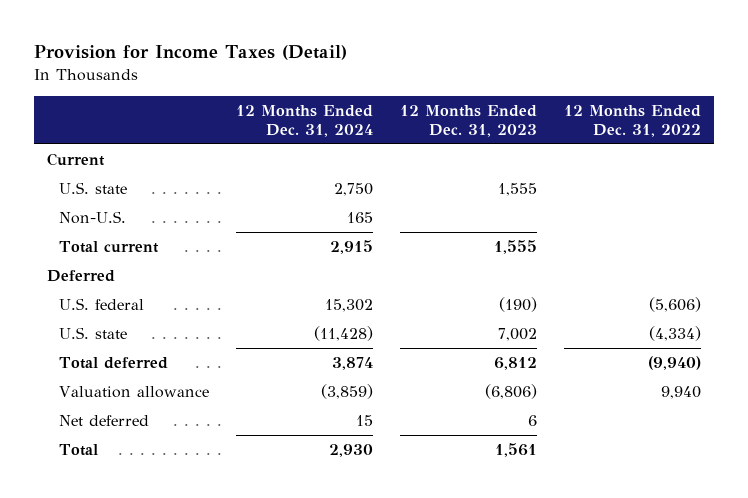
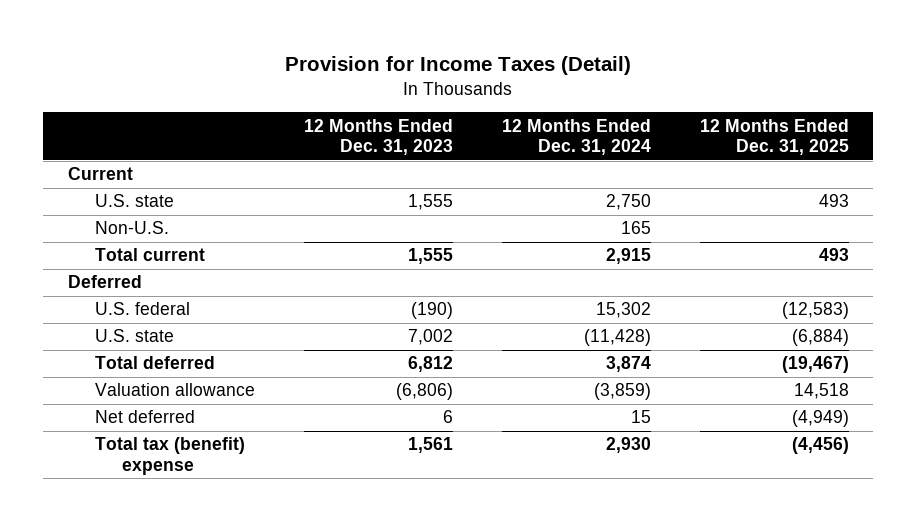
- | 12 Months Ended Dec. 31, 2024 | 12 Months Ended Dec. 31, 2023 | 12 Months Ended Dec. 31, 2022
+ | 12 Months Ended Dec. 31, 2023 | 12 Months Ended Dec. 31, 2024 | 12 Months Ended Dec. 31, 2025
- Total | 2,930 | 1,561 |
+ Total tax (benefit) expense | 1,561 | 2,930 | (4,456)

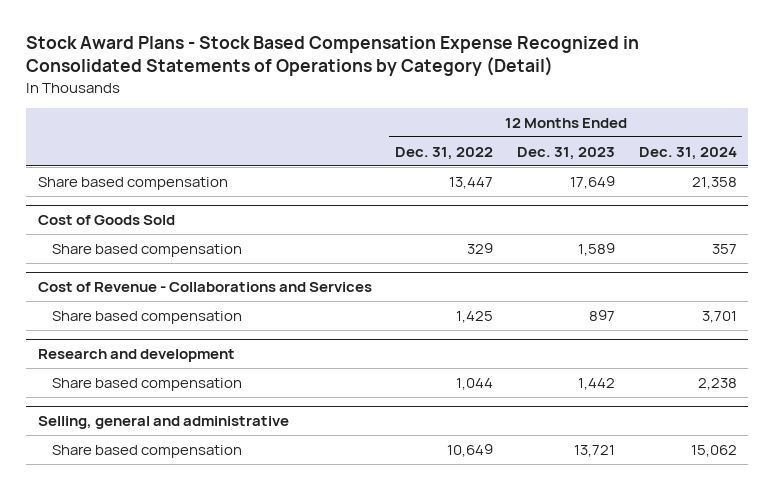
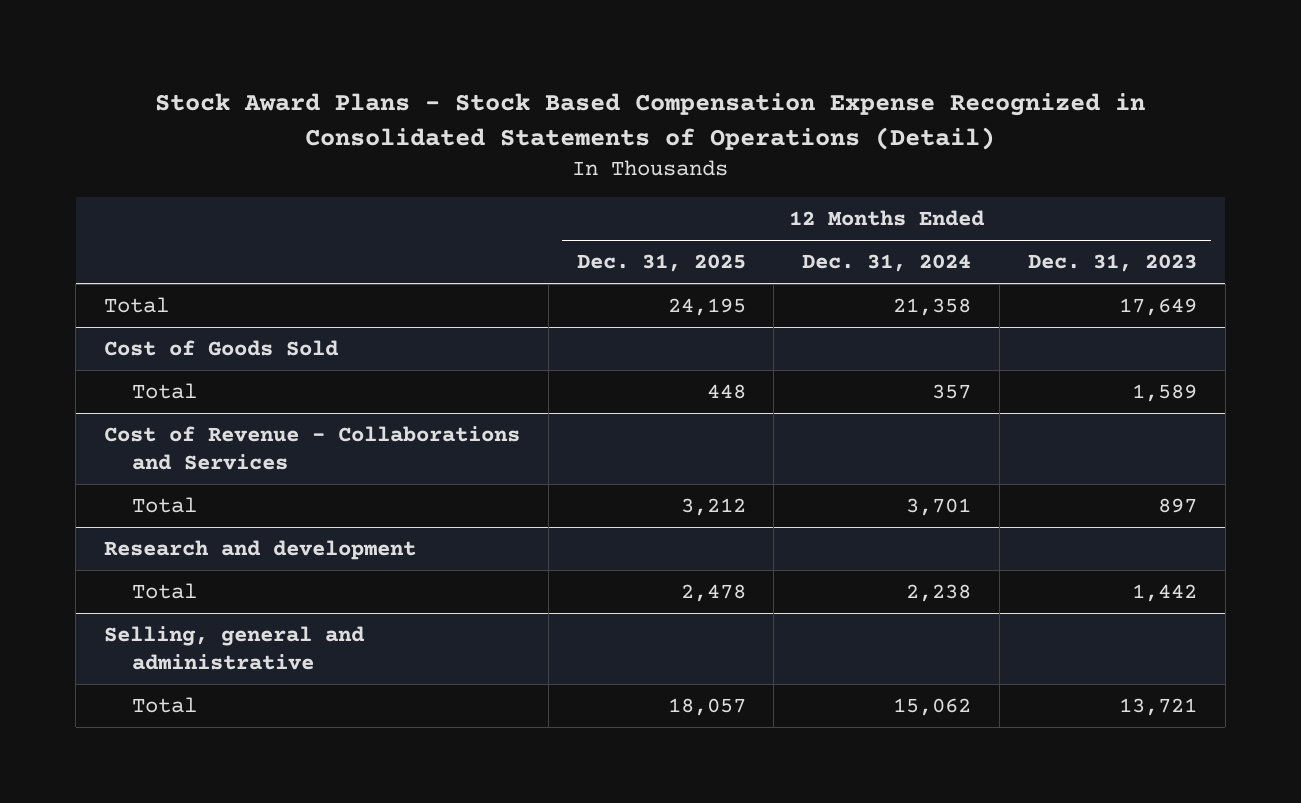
- Stock Award Plans - Stock Based Compensation Expense Recognized in Consolidated Statements of Operations by Category (Detail)
+ Stock Award Plans - Stock Based Compensation Expense Recognized in Consolidated Statements of Operations (Detail)
- | 12 Months Ended Dec. 31, 2022 | 12 Months Ended Dec. 31, 2023 | 12 Months Ended Dec. 31, 2024
+ | 12 Months Ended Dec. 31, 2025 | 12 Months Ended Dec. 31, 2024 | 12 Months Ended Dec. 31, 2023
- Share based compensation | 13,447 | 17,649 | 21,358
+ Total | 24,195 | 21,358 | 17,649
@ Cost of Goods Sold
- Share based compensation | 329 | 1,589 | 357
+ Total | 448 | 357 | 1,589
@ Cost of Revenue - Collaborations and Services
- Share based compensation | 1,425 | 897 | 3,701
+ Total | 3,212 | 3,701 | 897
@ Research and development
- Share based compensation | 1,044 | 1,442 | 2,238
+ Total | 2,478 | 2,238 | 1,442
@ Selling, general and administrative
- Share based compensation | 10,649 | 13,721 | 15,062
+ Total | 18,057 | 15,062 | 13,721

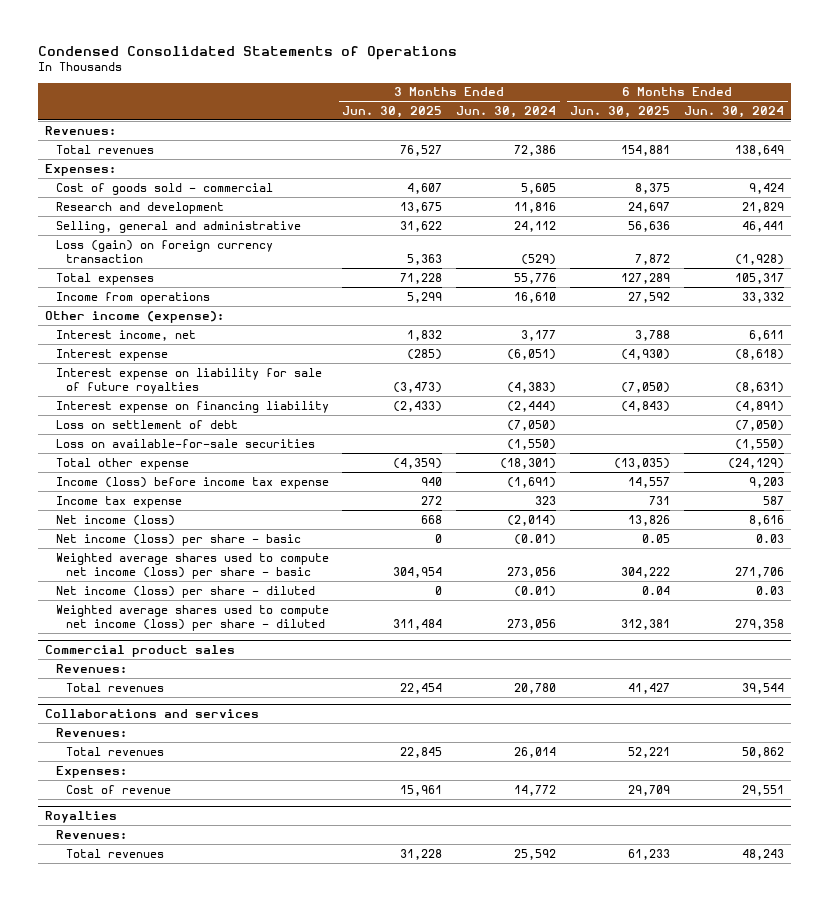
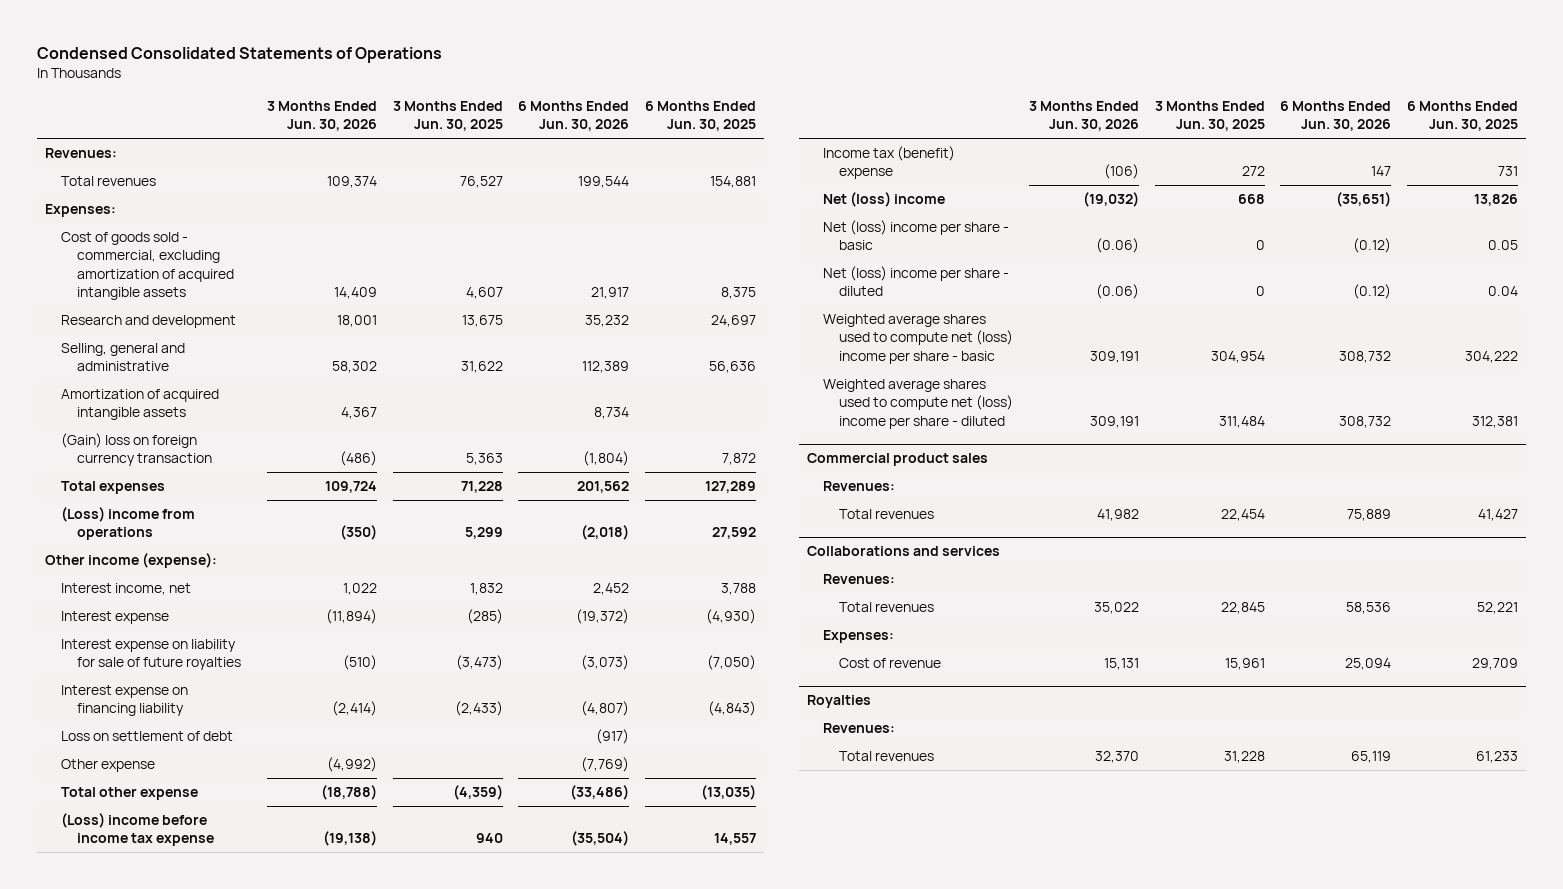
- | 3 Months Ended Jun. 30, 2025 | 3 Months Ended Jun. 30, 2024 | 6 Months Ended Jun. 30, 2025 | 6 Months Ended Jun. 30, 2024
+ | 3 Months Ended Jun. 30, 2026 | 3 Months Ended Jun. 30, 2025 | 6 Months Ended Jun. 30, 2026 | 6 Months Ended Jun. 30, 2025
- Cost of goods sold - commercial | 4,607 | 5,605 | 8,375 | 9,424
+ Cost of goods sold - commercial, excluding amortization of acquired intangible assets | 14,409 | 4,607 | 21,917 | 8,375
- Loss (gain) on foreign currency transaction | 5,363 | (529) | 7,872 | (1,928)
+ Amortization of acquired intangible assets | 4,367 | | 8,734 |
+ (Gain) loss on foreign currency transaction | (486) | 5,363 | (1,804) | 7,872
- Income from operations | 5,299 | 16,610 | 27,592 | 33,332
+ (Loss) income from operations | (350) | 5,299 | (2,018) | 27,592
- Loss on available-for-sale securities | | (1,550) | | (1,550)
+ Other expense | (4,992) | | (7,769) |
- Income (loss) before income tax expense | 940 | (1,691) | 14,557 | 9,203
- Income tax expense | 272 | 323 | 731 | 587
- Net income (loss) | 668 | (2,014) | 13,826 | 8,616
- Net income (loss) per share - basic | 0 | (0.01) | 0.05 | 0.03
- Weighted average shares used to compute net income (loss) per share - basic | 304,954 | 273,056 | 304,222 | 271,706
- Net income (loss) per share - diluted | 0 | (0.01) | 0.04 | 0.03
- Weighted average shares used to compute net income (loss) per share - diluted | 311,484 | 273,056 | 312,381 | 279,358
+ (Loss) income before income tax expense | (19,138) | 940 | (35,504) | 14,557
+ Income tax (benefit) expense | (106) | 272 | 147 | 731
+ Net (loss) income | (19,032) | 668 | (35,651) | 13,826
+ Net (loss) income per share - basic | (0.06) | 0 | (0.12) | 0.05
+ Net (loss) income per share - diluted | (0.06) | 0 | (0.12) | 0.04
+ Weighted average shares used to compute net (loss) income per share - basic | 309,191 | 304,954 | 308,732 | 304,222
+ Weighted average shares used to compute net (loss) income per share - diluted | 309,191 | 311,484 | 308,732 | 312,381

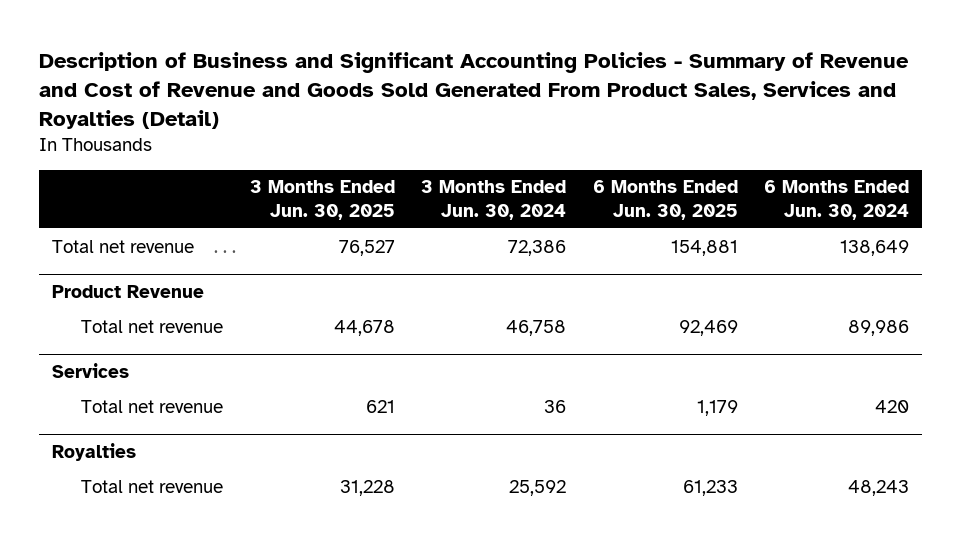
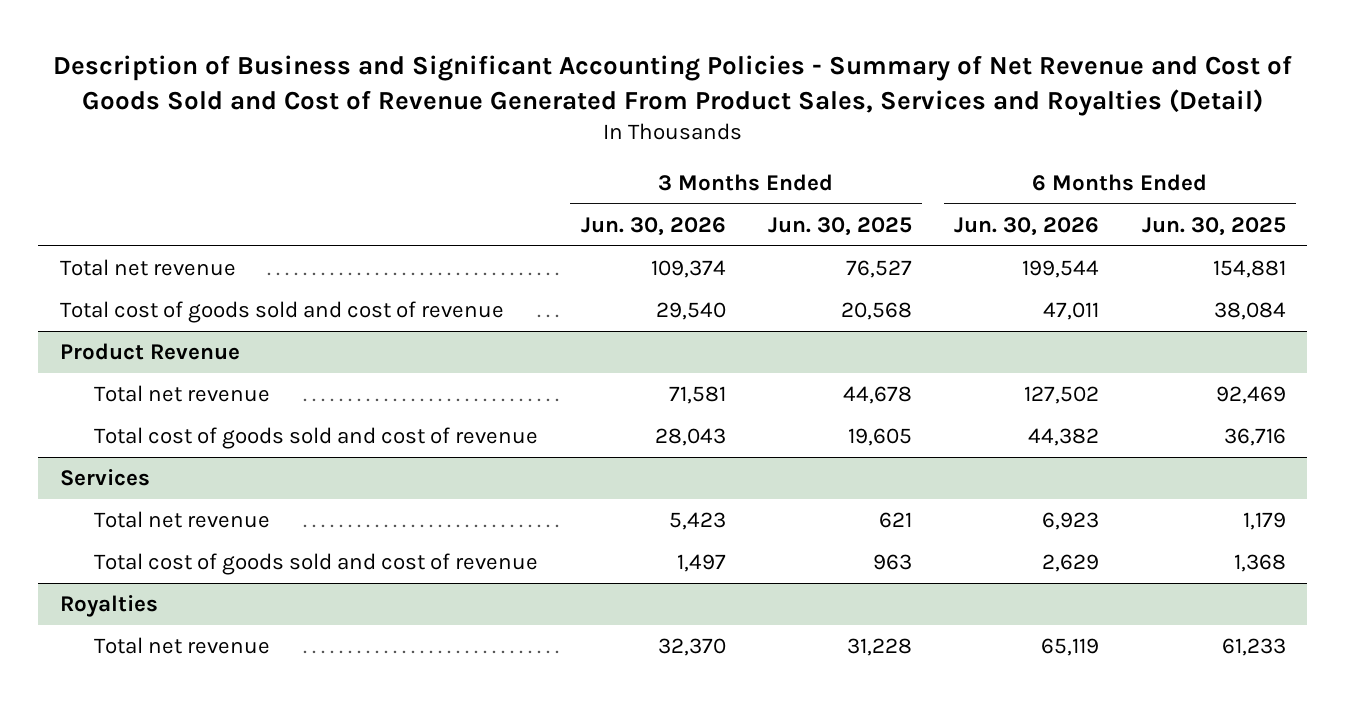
- Description of Business and Significant Accounting Policies - Summary of Revenue and Cost of Revenue and Goods Sold Generated From Product Sales, Services and Royalties (Detail)
+ Description of Business and Significant Accounting Policies - Summary of Net Revenue and Cost of Goods Sold and Cost of Revenue Generated From Product Sales, Services and Royalties (Detail)
- | 3 Months Ended Jun. 30, 2025 | 3 Months Ended Jun. 30, 2024 | 6 Months Ended Jun. 30, 2025 | 6 Months Ended Jun. 30, 2024
+ | 3 Months Ended Jun. 30, 2026 | 3 Months Ended Jun. 30, 2025 | 6 Months Ended Jun. 30, 2026 | 6 Months Ended Jun. 30, 2025
+ Total cost of goods sold and cost of revenue | 29,540 | 20,568 | 47,011 | 38,084
@ Product Revenue
+ Total cost of goods sold and cost of revenue | 28,043 | 19,605 | 44,382 | 36,716
@ Services
+ Total cost of goods sold and cost of revenue | 1,497 | 963 | 2,629 | 1,368

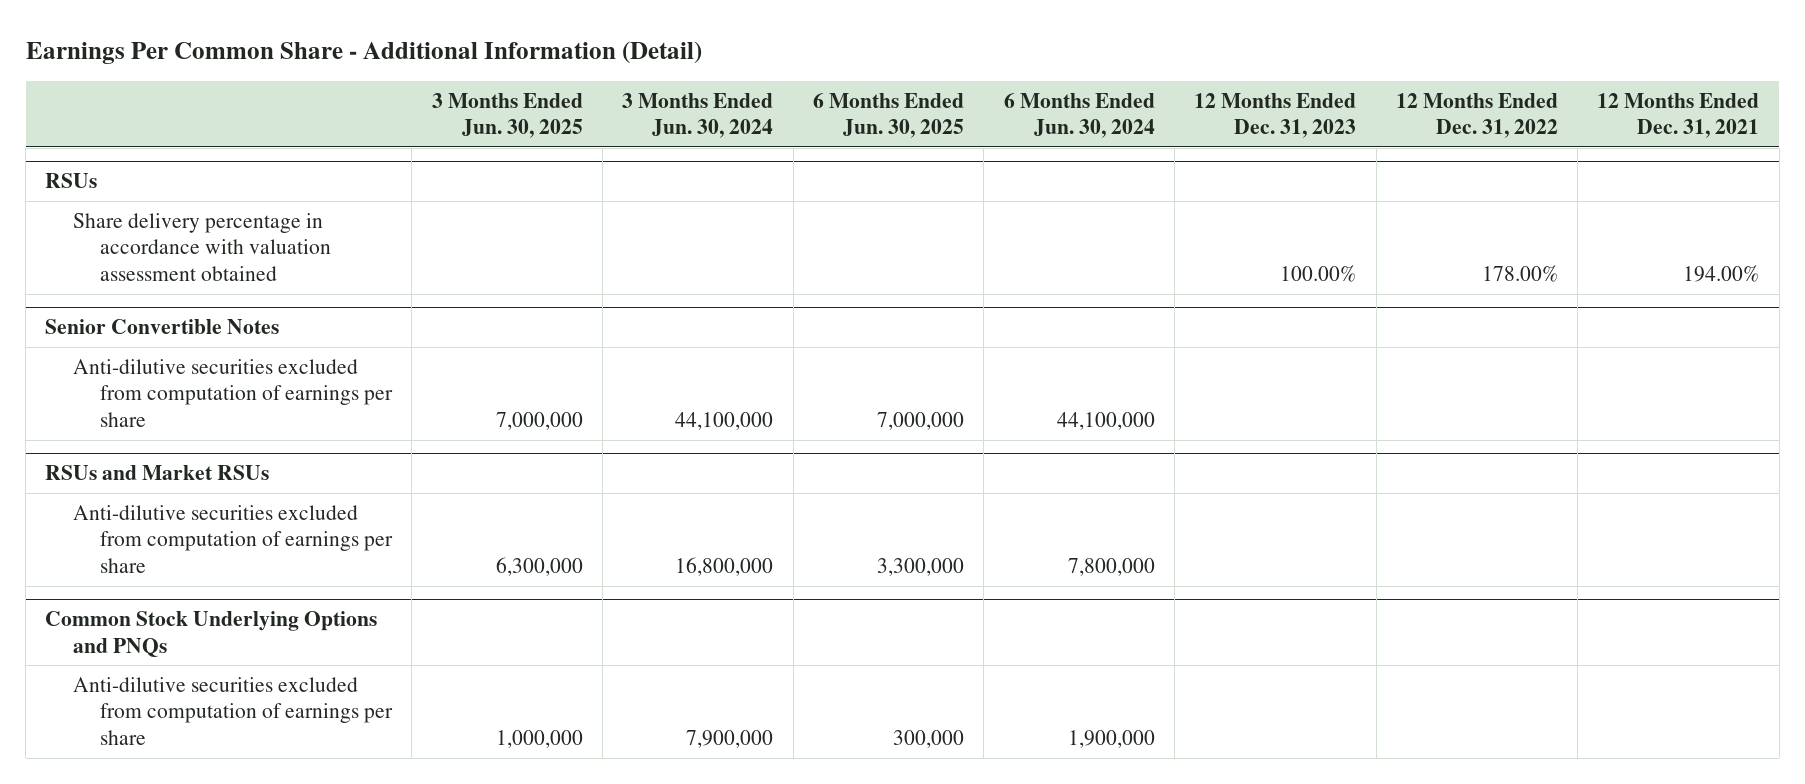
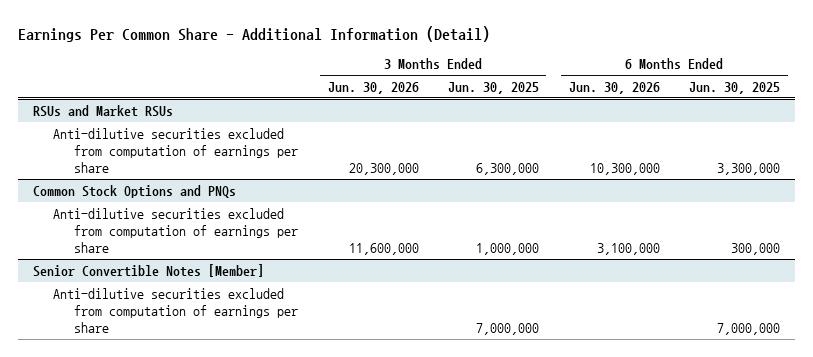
- | 3 Months Ended Jun. 30, 2025 | 3 Months Ended Jun. 30, 2024 | 6 Months Ended Jun. 30, 2025 | 6 Months Ended Jun. 30, 2024 | 12 Months Ended Dec. 31, 2023 | 12 Months Ended Dec. 31, 2022 | 12 Months Ended Dec. 31, 2021
+ | 3 Months Ended Jun. 30, 2026 | 3 Months Ended Jun. 30, 2025 | 6 Months Ended Jun. 30, 2026 | 6 Months Ended Jun. 30, 2025
- RSUs
- Share delivery percentage in accordance with valuation assessment obtained | | | | | 100.00% | 178.00% | 194.00%
- Senior Convertible Notes
- Anti-dilutive securities excluded from computation of earnings per share | 7,000,000 | 44,100,000 | 7,000,000 | 44,100,000 | | |
- Common Stock Underlying Options and PNQs
+ Common Stock Options and PNQs
+ Senior Convertible Notes [Member]
+ Anti-dilutive securities excluded from computation of earnings per share | | 7,000,000 | | 7,000,000

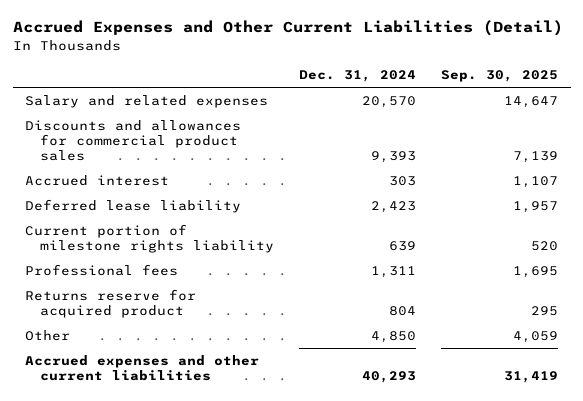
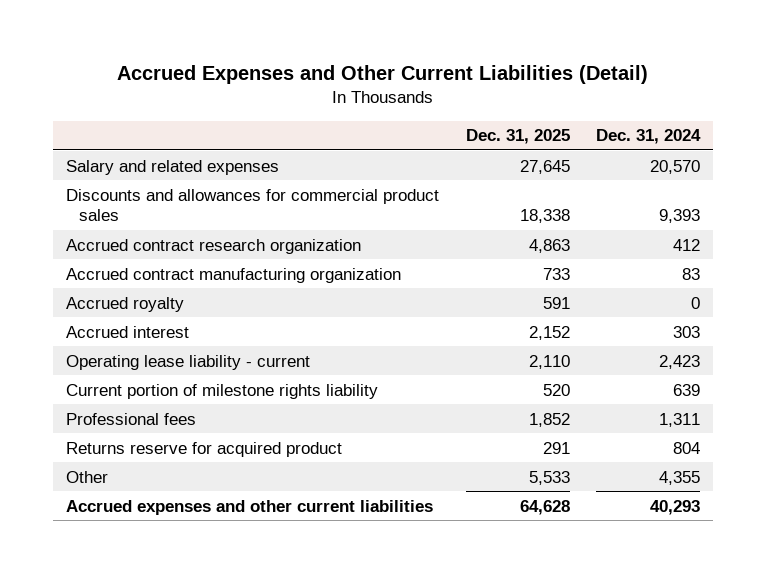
- | Dec. 31, 2024 | Sep. 30, 2025
+ | Dec. 31, 2025 | Dec. 31, 2024
+ Accrued contract research organization | 4,863 | 412
+ Accrued contract manufacturing organization | 733 | 83
+ Accrued royalty | 591 | 0
- Deferred lease liability | 2,423 | 1,957
+ Operating lease liability - current | 2,110 | 2,423
- Other | 4,850 | 4,059
+ Other | 5,533 | 4,355

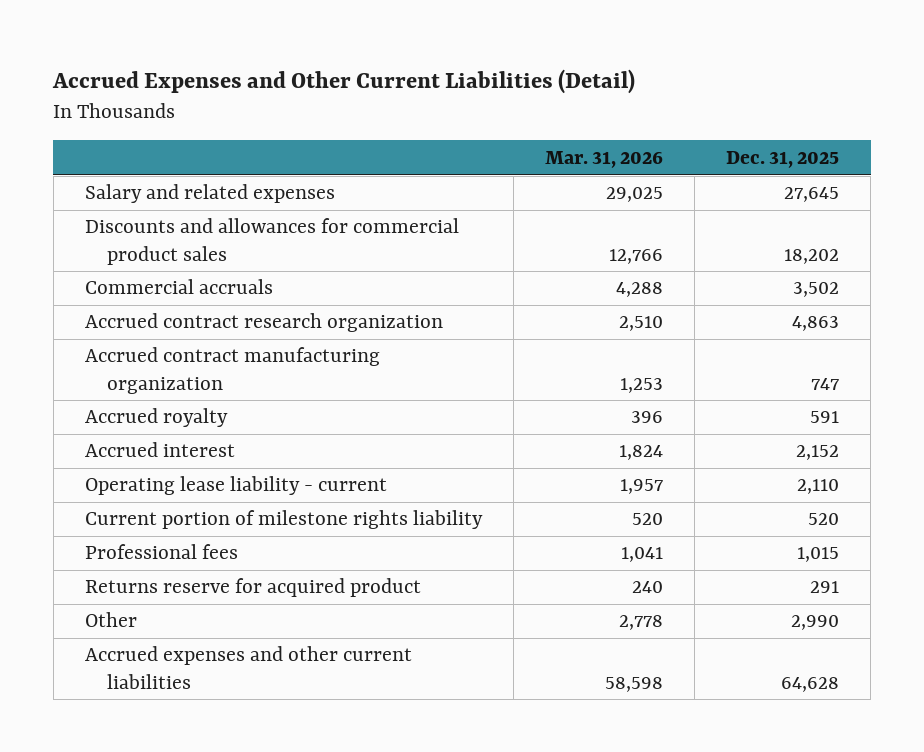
- | Dec. 31, 2025 | Dec. 31, 2024
+ | Mar. 31, 2026 | Dec. 31, 2025
- Discounts and allowances for commercial product sales | 18,338 | 9,393
+ Discounts and allowances for commercial product sales | 12,766 | 18,202
+ Commercial accruals | 4,288 | 3,502
- Accrued contract manufacturing organization | 733 | 83
+ Accrued contract manufacturing organization | 1,253 | 747
- Professional fees | 1,852 | 1,311
+ Professional fees | 1,041 | 1,015
- Other | 5,533 | 4,355
+ Other | 2,778 | 2,990

